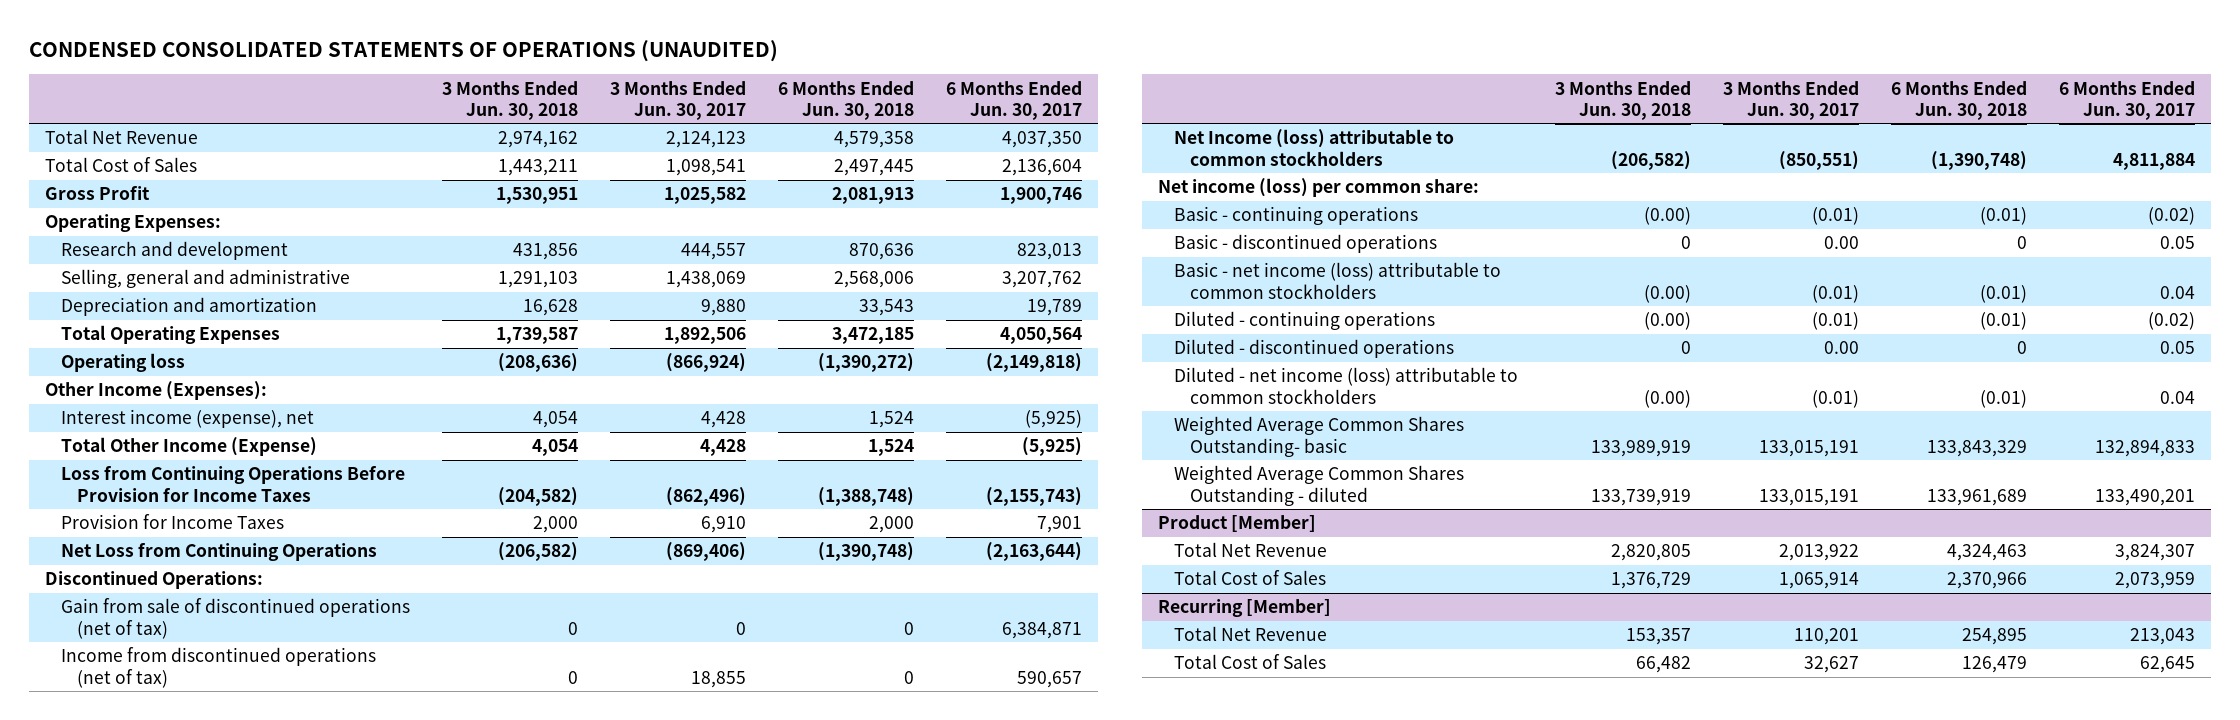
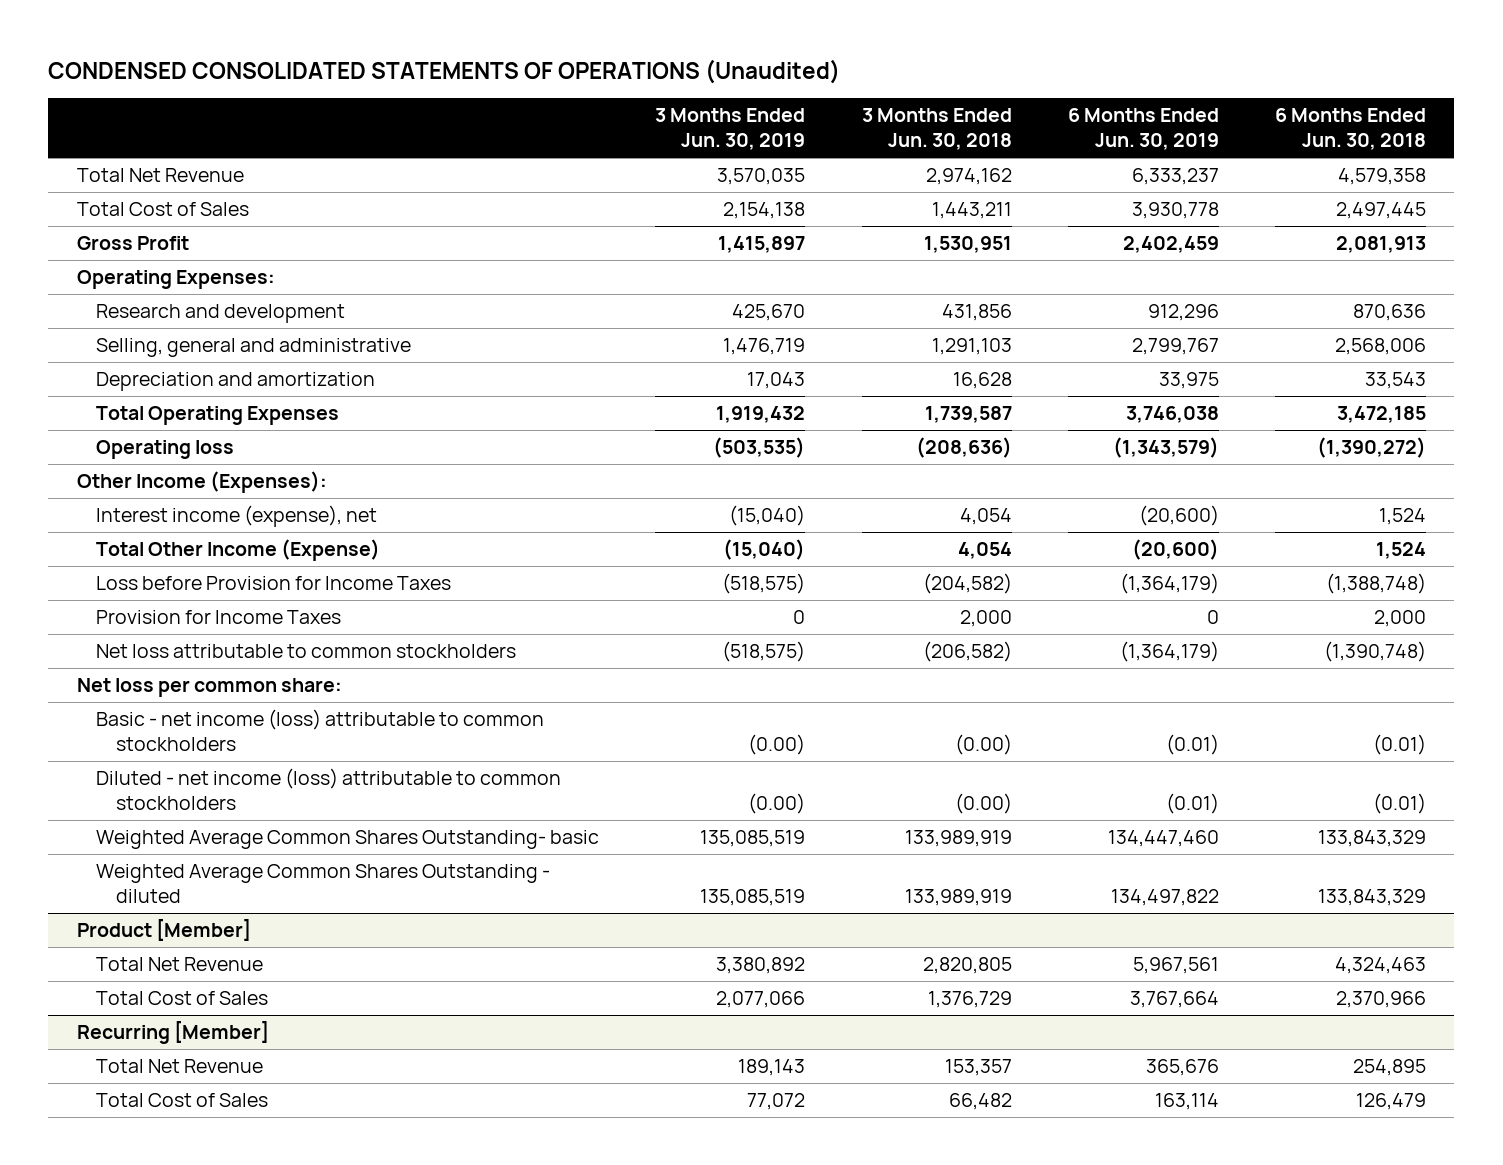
- CONDENSED CONSOLIDATED STATEMENTS OF OPERATIONS (UNAUDITED)
+ CONDENSED CONSOLIDATED STATEMENTS OF OPERATIONS (Unaudited)
- | 3 Months Ended Jun. 30, 2018 | 3 Months Ended Jun. 30, 2017 | 6 Months Ended Jun. 30, 2018 | 6 Months Ended Jun. 30, 2017
+ | 3 Months Ended Jun. 30, 2019 | 3 Months Ended Jun. 30, 2018 | 6 Months Ended Jun. 30, 2019 | 6 Months Ended Jun. 30, 2018
- Loss from Continuing Operations Before Provision for Income Taxes | (204,582) | (862,496) | (1,388,748) | (2,155,743)
+ Loss before Provision for Income Taxes | (518,575) | (204,582) | (1,364,179) | (1,388,748)
- Net Loss from Continuing Operations | (206,582) | (869,406) | (1,390,748) | (2,163,644)
- Discontinued Operations:
- Gain from sale of discontinued operations (net of tax) | 0 | 0 | 0 | 6,384,871
- Income from discontinued operations (net of tax) | 0 | 18,855 | 0 | 590,657
- Net Income (loss) attributable to common stockholders | (206,582) | (850,551) | (1,390,748) | 4,811,884
- Net income (loss) per common share:
- Basic - continuing operations | (0.00) | (0.01) | (0.01) | (0.02)
- Basic - discontinued operations | 0 | 0.00 | 0 | 0.05
+ Net loss attributable to common stockholders | (518,575) | (206,582) | (1,364,179) | (1,390,748)
+ Net loss per common share:
- Diluted - continuing operations | (0.00) | (0.01) | (0.01) | (0.02)
- Diluted - discontinued operations | 0 | 0.00 | 0 | 0.05
- Weighted Average Common Shares Outstanding - diluted | 133,739,919 | 133,015,191 | 133,961,689 | 133,490,201
+ Weighted Average Common Shares Outstanding - diluted | 135,085,519 | 133,989,919 | 134,497,822 | 133,843,329

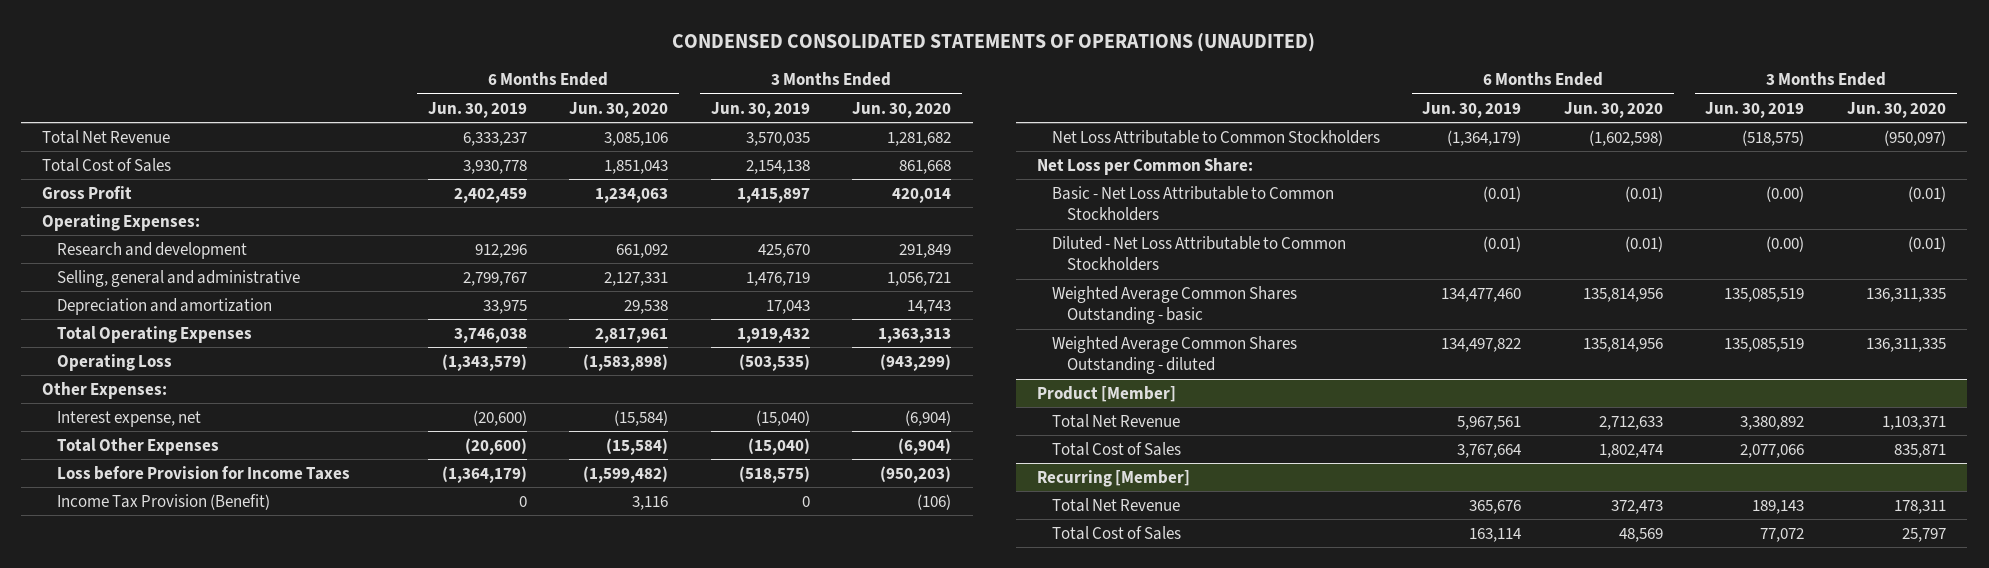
- CONDENSED CONSOLIDATED STATEMENTS OF OPERATIONS (Unaudited)
+ CONDENSED CONSOLIDATED STATEMENTS OF OPERATIONS (UNAUDITED)
- | 3 Months Ended Jun. 30, 2019 | 3 Months Ended Jun. 30, 2018 | 6 Months Ended Jun. 30, 2019 | 6 Months Ended Jun. 30, 2018
+ | 6 Months Ended Jun. 30, 2019 | 6 Months Ended Jun. 30, 2020 | 3 Months Ended Jun. 30, 2019 | 3 Months Ended Jun. 30, 2020
- Operating loss | (503,535) | (208,636) | (1,343,579) | (1,390,272)
- Other Income (Expenses):
- Interest income (expense), net | (15,040) | 4,054 | (20,600) | 1,524
- Total Other Income (Expense) | (15,040) | 4,054 | (20,600) | 1,524
+ Operating Loss | (1,343,579) | (1,583,898) | (503,535) | (943,299)
+ Other Expenses:
+ Interest expense, net | (20,600) | (15,584) | (15,040) | (6,904)
+ Total Other Expenses | (20,600) | (15,584) | (15,040) | (6,904)
- Provision for Income Taxes | 0 | 2,000 | 0 | 2,000
- Net loss attributable to common stockholders | (518,575) | (206,582) | (1,364,179) | (1,390,748)
- Net loss per common share:
- Basic - net income (loss) attributable to common stockholders | (0.00) | (0.00) | (0.01) | (0.01)
- Diluted - net income (loss) attributable to common stockholders | (0.00) | (0.00) | (0.01) | (0.01)
- Weighted Average Common Shares Outstanding- basic | 135,085,519 | 133,989,919 | 134,447,460 | 133,843,329
+ Income Tax Provision (Benefit) | 0 | 3,116 | 0 | (106)
+ Net Loss Attributable to Common Stockholders | (1,364,179) | (1,602,598) | (518,575) | (950,097)
+ Net Loss per Common Share:
+ Basic - Net Loss Attributable to Common Stockholders | (0.01) | (0.01) | (0.00) | (0.01)
+ Diluted - Net Loss Attributable to Common Stockholders | (0.01) | (0.01) | (0.00) | (0.01)
+ Weighted Average Common Shares Outstanding - basic | 134,477,460 | 135,814,956 | 135,085,519 | 136,311,335

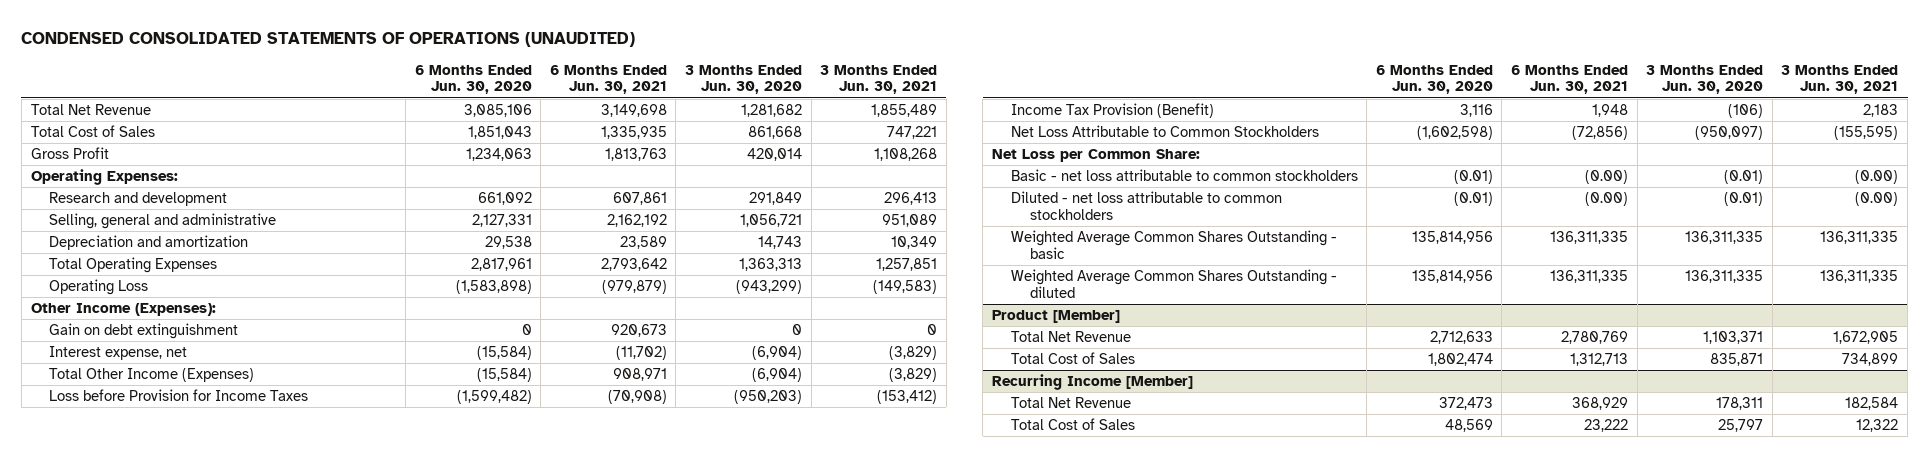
- | 6 Months Ended Jun. 30, 2019 | 6 Months Ended Jun. 30, 2020 | 3 Months Ended Jun. 30, 2019 | 3 Months Ended Jun. 30, 2020
+ | 6 Months Ended Jun. 30, 2020 | 6 Months Ended Jun. 30, 2021 | 3 Months Ended Jun. 30, 2020 | 3 Months Ended Jun. 30, 2021
- Other Expenses:
+ Other Income (Expenses):
+ Gain on debt extinguishment | 0 | 920,673 | 0 | 0
- Total Other Expenses | (20,600) | (15,584) | (15,040) | (6,904)
+ Total Other Income (Expenses) | (15,584) | 908,971 | (6,904) | (3,829)
- Basic - Net Loss Attributable to Common Stockholders | (0.01) | (0.01) | (0.00) | (0.01)
- Diluted - Net Loss Attributable to Common Stockholders | (0.01) | (0.01) | (0.00) | (0.01)
+ Basic - net loss attributable to common stockholders | (0.01) | (0.00) | (0.01) | (0.00)
+ Diluted - net loss attributable to common stockholders | (0.01) | (0.00) | (0.01) | (0.00)
- Recurring [Member]
+ Recurring Income [Member]

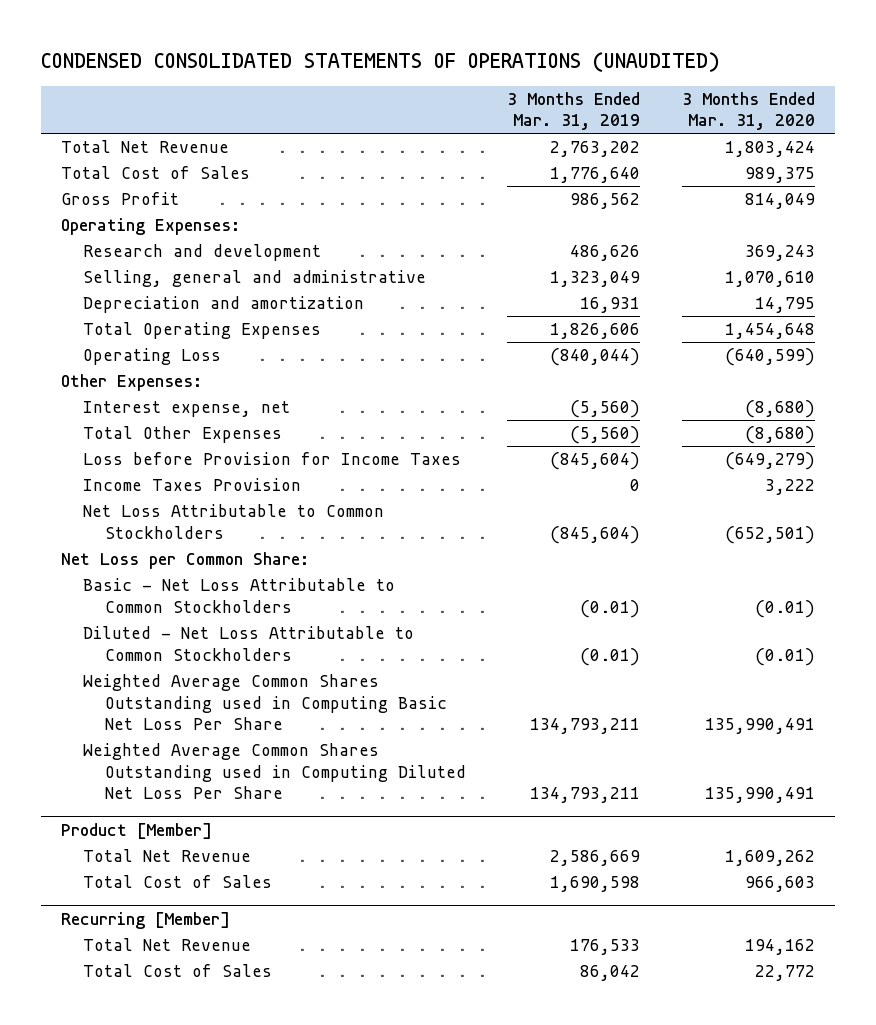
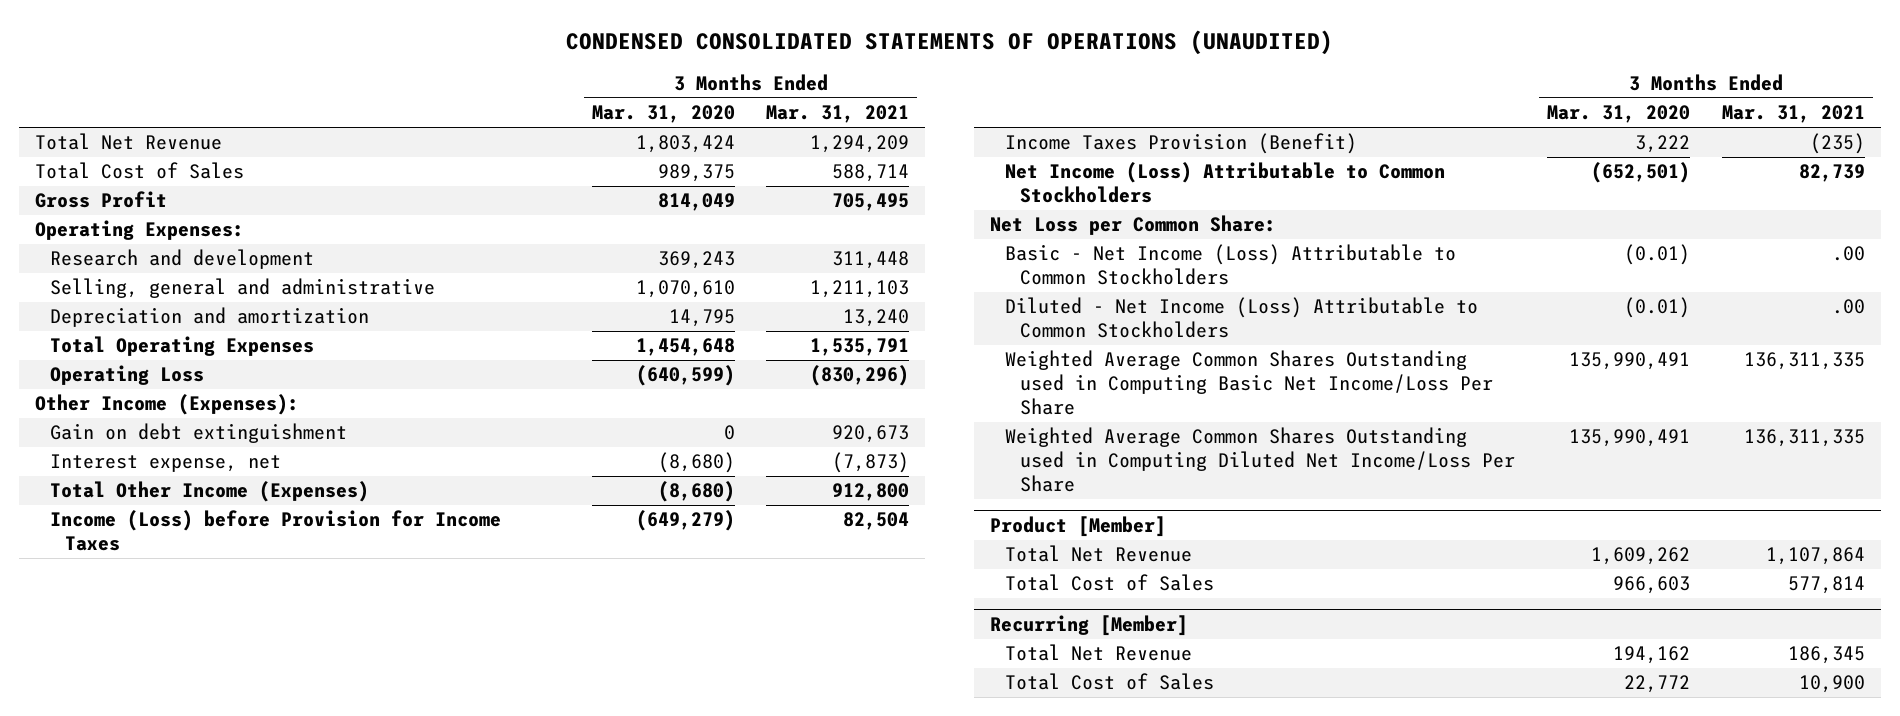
- | 3 Months Ended Mar. 31, 2019 | 3 Months Ended Mar. 31, 2020
+ | 3 Months Ended Mar. 31, 2020 | 3 Months Ended Mar. 31, 2021
- Other Expenses:
+ Other Income (Expenses):
+ Gain on debt extinguishment | 0 | 920,673
- Total Other Expenses | (5,560) | (8,680)
- Loss before Provision for Income Taxes | (845,604) | (649,279)
- Income Taxes Provision | 0 | 3,222
- Net Loss Attributable to Common Stockholders | (845,604) | (652,501)
+ Total Other Income (Expenses) | (8,680) | 912,800
+ Income (Loss) before Provision for Income Taxes | (649,279) | 82,504
+ Income Taxes Provision (Benefit) | 3,222 | (235)
+ Net Income (Loss) Attributable to Common Stockholders | (652,501) | 82,739
- Basic - Net Loss Attributable to Common Stockholders | (0.01) | (0.01)
- Diluted - Net Loss Attributable to Common Stockholders | (0.01) | (0.01)
- Weighted Average Common Shares Outstanding used in Computing Basic Net Loss Per Share | 134,793,211 | 135,990,491
- Weighted Average Common Shares Outstanding used in Computing Diluted Net Loss Per Share | 134,793,211 | 135,990,491
+ Basic - Net Income (Loss) Attributable to Common Stockholders | (0.01) | .00
+ Diluted - Net Income (Loss) Attributable to Common Stockholders | (0.01) | .00
+ Weighted Average Common Shares Outstanding used in Computing Basic Net Income/Loss Per Share | 135,990,491 | 136,311,335
+ Weighted Average Common Shares Outstanding used in Computing Diluted Net Income/Loss Per Share | 135,990,491 | 136,311,335

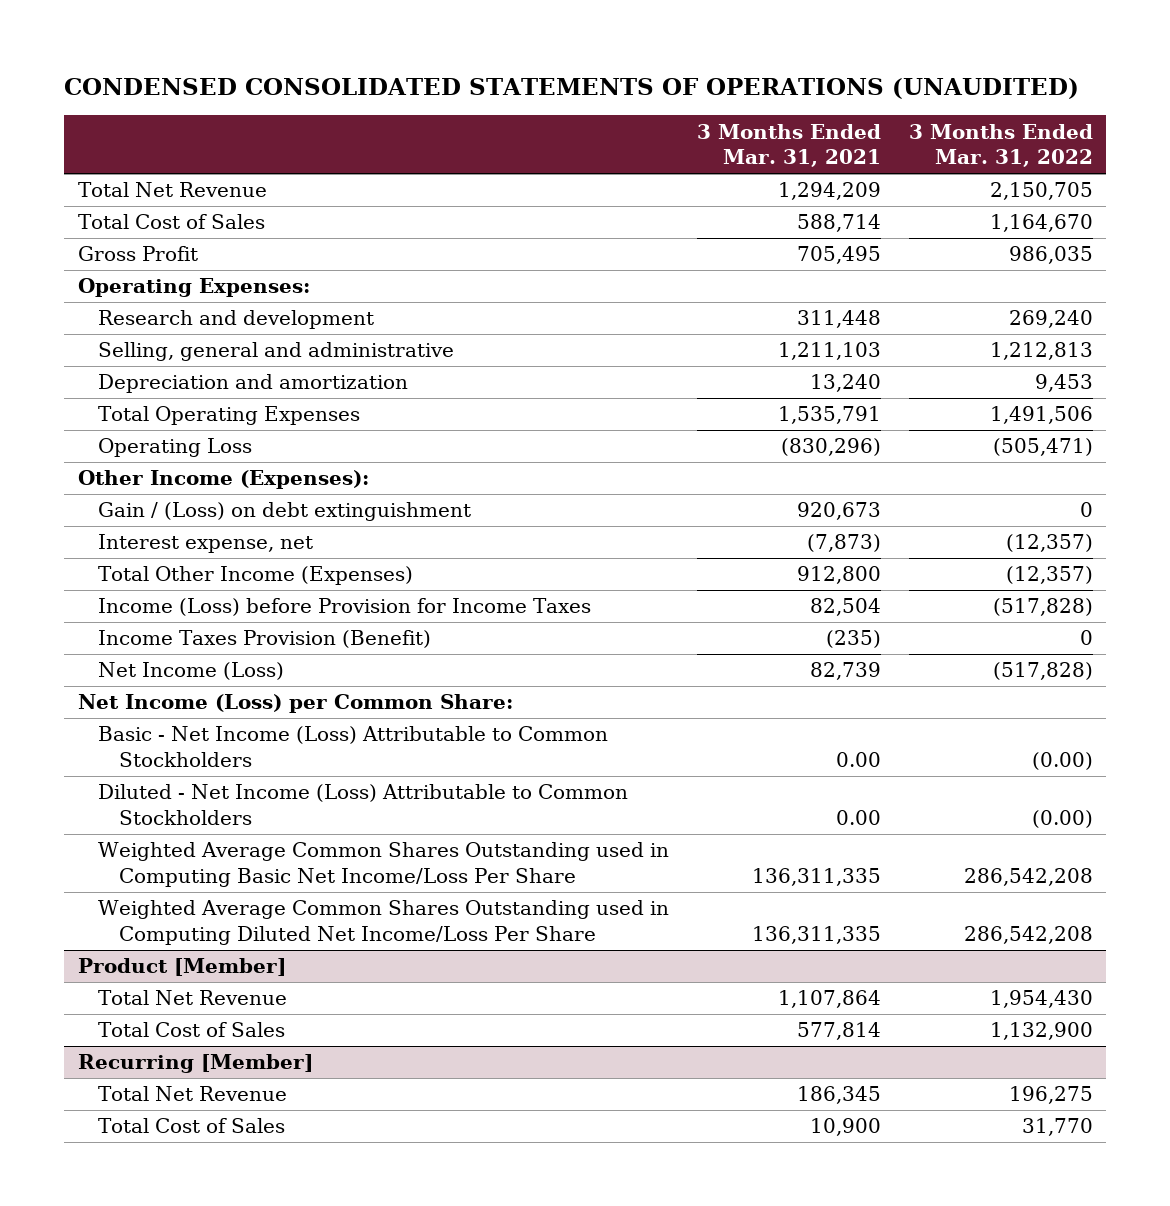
- | 3 Months Ended Mar. 31, 2020 | 3 Months Ended Mar. 31, 2021
+ | 3 Months Ended Mar. 31, 2021 | 3 Months Ended Mar. 31, 2022
- Gain on debt extinguishment | 0 | 920,673
+ Gain / (Loss) on debt extinguishment | 920,673 | 0
- Net Income (Loss) Attributable to Common Stockholders | (652,501) | 82,739
- Net Loss per Common Share:
- Basic - Net Income (Loss) Attributable to Common Stockholders | (0.01) | .00
- Diluted - Net Income (Loss) Attributable to Common Stockholders | (0.01) | .00
+ Net Income (Loss) | 82,739 | (517,828)
+ Net Income (Loss) per Common Share:
+ Basic - Net Income (Loss) Attributable to Common Stockholders | 0.00 | (0.00)
+ Diluted - Net Income (Loss) Attributable to Common Stockholders | 0.00 | (0.00)

